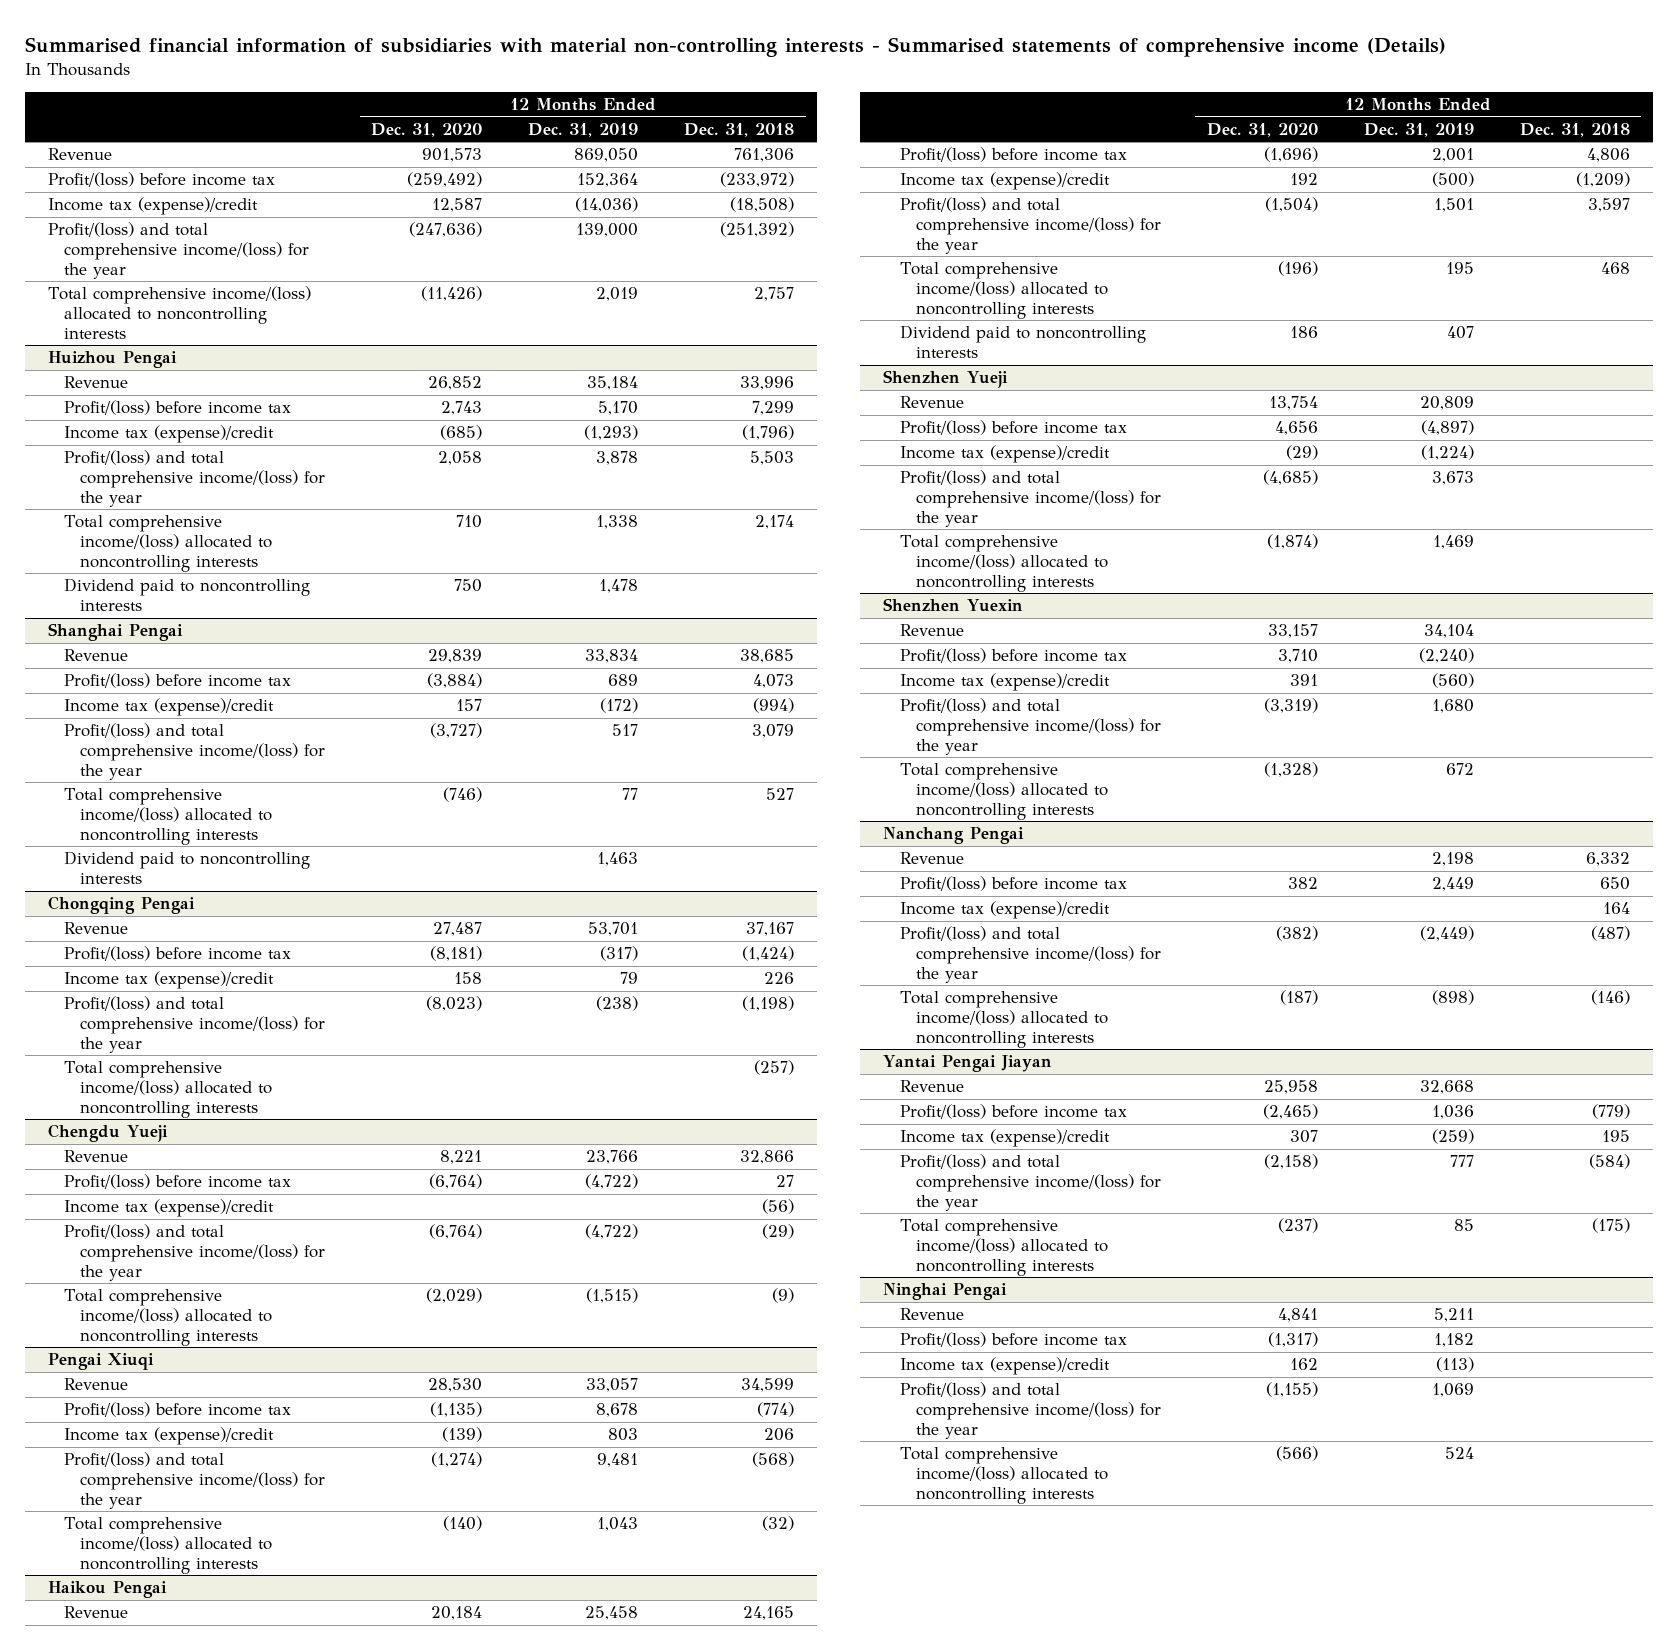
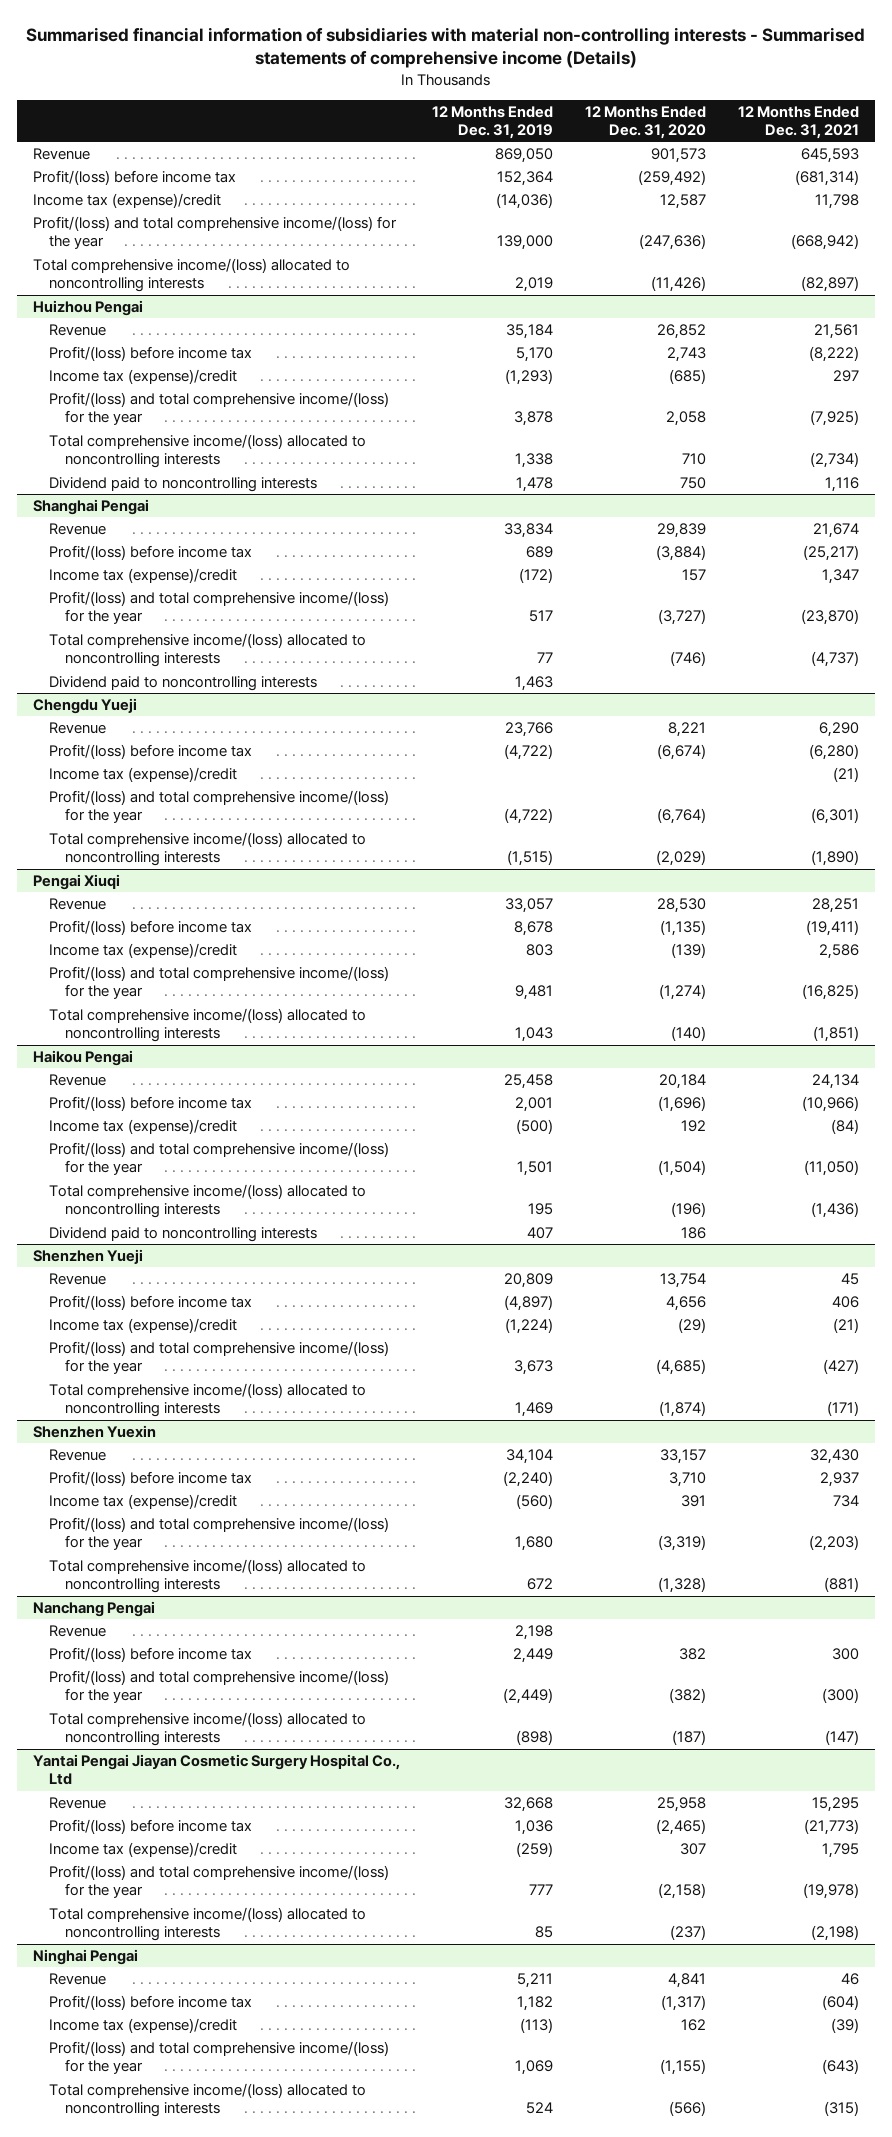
- | 12 Months Ended Dec. 31, 2020 | 12 Months Ended Dec. 31, 2019 | 12 Months Ended Dec. 31, 2018
+ | 12 Months Ended Dec. 31, 2019 | 12 Months Ended Dec. 31, 2020 | 12 Months Ended Dec. 31, 2021
- Chongqing Pengai
- Revenue | 27,487 | 53,701 | 37,167
- Profit/(loss) before income tax | (8,181) | (317) | (1,424)
- Income tax (expense)/credit | 158 | 79 | 226
- Profit/(loss) and total comprehensive income/(loss) for the year | (8,023) | (238) | (1,198)
- Total comprehensive income/(loss) allocated to noncontrolling interests | | | (257)
@ Chengdu Yueji
- Profit/(loss) before income tax | (6,764) | (4,722) | 27
+ Profit/(loss) before income tax | (4,722) | (6,674) | (6,280)
@ Nanchang Pengai
- Income tax (expense)/credit | | | 164
- Yantai Pengai Jiayan
+ Yantai Pengai Jiayan Cosmetic Surgery Hospital Co., Ltd

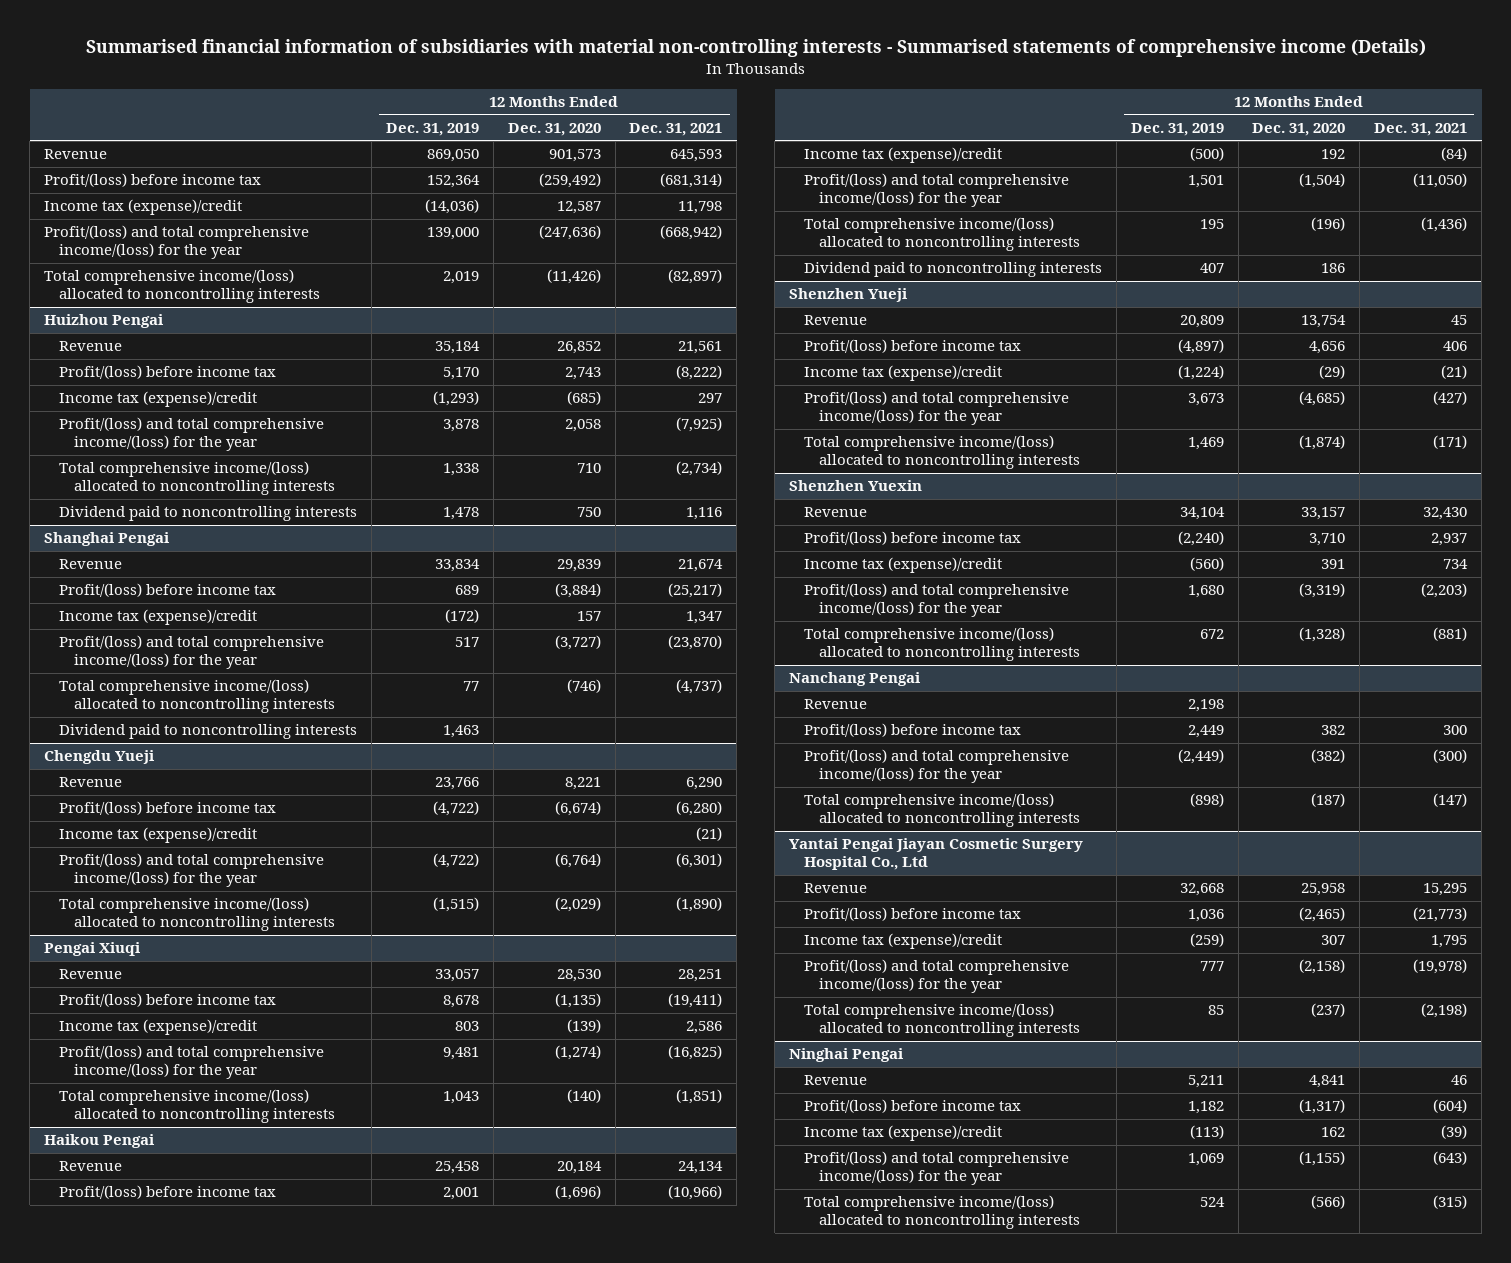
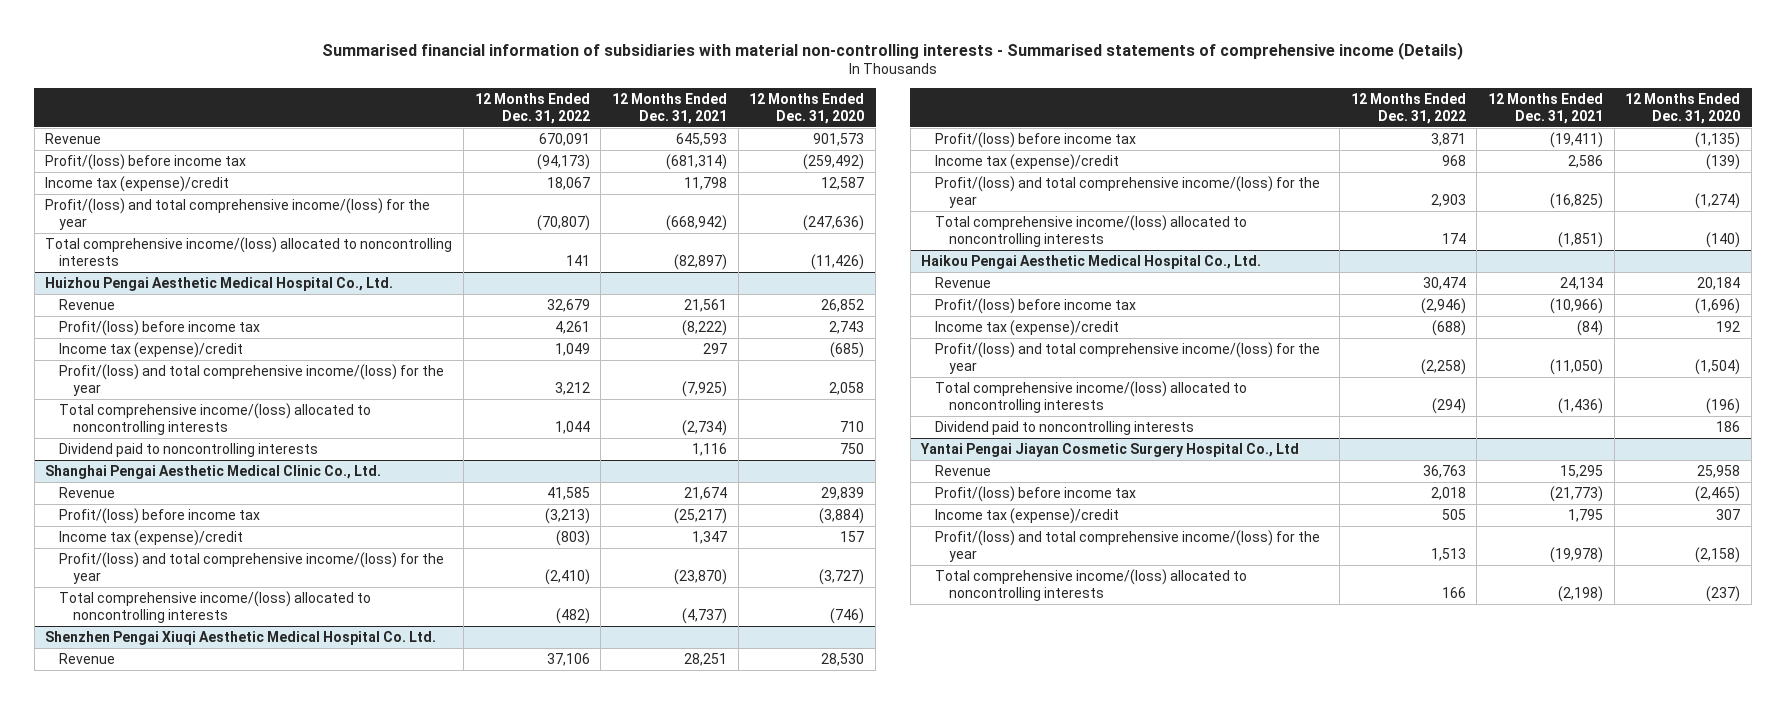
- | 12 Months Ended Dec. 31, 2019 | 12 Months Ended Dec. 31, 2020 | 12 Months Ended Dec. 31, 2021
+ | 12 Months Ended Dec. 31, 2022 | 12 Months Ended Dec. 31, 2021 | 12 Months Ended Dec. 31, 2020
- Huizhou Pengai
+ Huizhou Pengai Aesthetic Medical Hospital Co., Ltd.
- Shanghai Pengai
+ Shanghai Pengai Aesthetic Medical Clinic Co., Ltd.
- Dividend paid to noncontrolling interests | 1,463 | |
- Chengdu Yueji
- Revenue | 23,766 | 8,221 | 6,290
- Profit/(loss) before income tax | (4,722) | (6,674) | (6,280)
- Income tax (expense)/credit | | | (21)
- Profit/(loss) and total comprehensive income/(loss) for the year | (4,722) | (6,764) | (6,301)
- Total comprehensive income/(loss) allocated to noncontrolling interests | (1,515) | (2,029) | (1,890)
- Pengai Xiuqi
+ Shenzhen Pengai Xiuqi Aesthetic Medical Hospital Co. Ltd.
- Haikou Pengai
+ Haikou Pengai Aesthetic Medical Hospital Co., Ltd.
- Shenzhen Yueji
- Revenue | 20,809 | 13,754 | 45
- Profit/(loss) before income tax | (4,897) | 4,656 | 406
- Income tax (expense)/credit | (1,224) | (29) | (21)
- Profit/(loss) and total comprehensive income/(loss) for the year | 3,673 | (4,685) | (427)
- Total comprehensive income/(loss) allocated to noncontrolling interests | 1,469 | (1,874) | (171)
- Shenzhen Yuexin
- Revenue | 34,104 | 33,157 | 32,430
- Profit/(loss) before income tax | (2,240) | 3,710 | 2,937
- Income tax (expense)/credit | (560) | 391 | 734
- Profit/(loss) and total comprehensive income/(loss) for the year | 1,680 | (3,319) | (2,203)
- Total comprehensive income/(loss) allocated to noncontrolling interests | 672 | (1,328) | (881)
- Nanchang Pengai
- Revenue | 2,198 | |
- Profit/(loss) before income tax | 2,449 | 382 | 300
- Profit/(loss) and total comprehensive income/(loss) for the year | (2,449) | (382) | (300)
- Total comprehensive income/(loss) allocated to noncontrolling interests | (898) | (187) | (147)
- Ninghai Pengai
- Revenue | 5,211 | 4,841 | 46
- Profit/(loss) before income tax | 1,182 | (1,317) | (604)
- Income tax (expense)/credit | (113) | 162 | (39)
- Profit/(loss) and total comprehensive income/(loss) for the year | 1,069 | (1,155) | (643)
- Total comprehensive income/(loss) allocated to noncontrolling interests | 524 | (566) | (315)

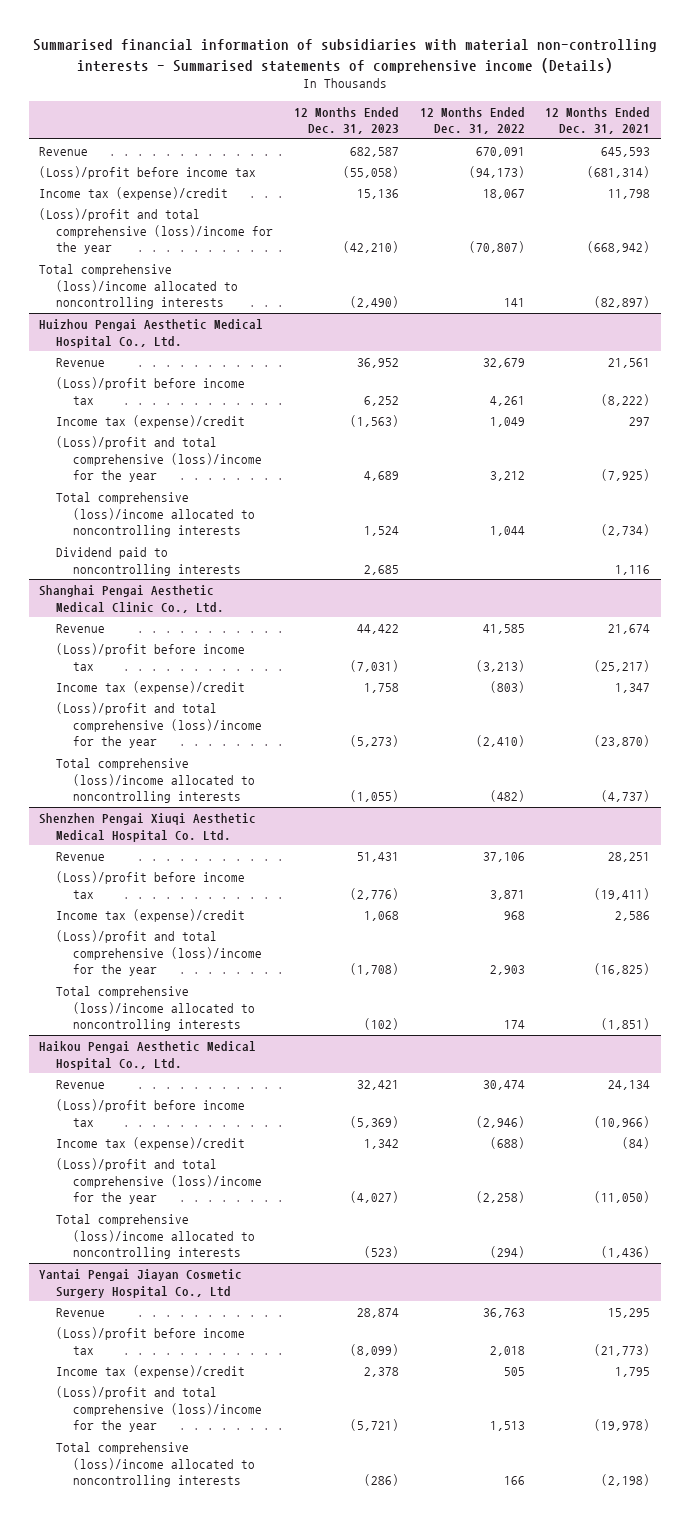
- | 12 Months Ended Dec. 31, 2022 | 12 Months Ended Dec. 31, 2021 | 12 Months Ended Dec. 31, 2020
+ | 12 Months Ended Dec. 31, 2023 | 12 Months Ended Dec. 31, 2022 | 12 Months Ended Dec. 31, 2021
- Profit/(loss) before income tax | (94,173) | (681,314) | (259,492)
+ (Loss)/profit before income tax | (55,058) | (94,173) | (681,314)
- Profit/(loss) and total comprehensive income/(loss) for the year | (70,807) | (668,942) | (247,636)
- Total comprehensive income/(loss) allocated to noncontrolling interests | 141 | (82,897) | (11,426)
+ (Loss)/profit and total comprehensive (loss)/income for the year | (42,210) | (70,807) | (668,942)
+ Total comprehensive (loss)/income allocated to noncontrolling interests | (2,490) | 141 | (82,897)
@ Huizhou Pengai Aesthetic Medical Hospital Co., Ltd.
- Profit/(loss) before income tax | 4,261 | (8,222) | 2,743
+ (Loss)/profit before income tax | 6,252 | 4,261 | (8,222)
- Profit/(loss) and total comprehensive income/(loss) for the year | 3,212 | (7,925) | 2,058
- Total comprehensive income/(loss) allocated to noncontrolling interests | 1,044 | (2,734) | 710
+ (Loss)/profit and total comprehensive (loss)/income for the year | 4,689 | 3,212 | (7,925)
+ Total comprehensive (loss)/income allocated to noncontrolling interests | 1,524 | 1,044 | (2,734)
@ Shanghai Pengai Aesthetic Medical Clinic Co., Ltd.
- Profit/(loss) before income tax | (3,213) | (25,217) | (3,884)
+ (Loss)/profit before income tax | (7,031) | (3,213) | (25,217)
- Profit/(loss) and total comprehensive income/(loss) for the year | (2,410) | (23,870) | (3,727)
- Total comprehensive income/(loss) allocated to noncontrolling interests | (482) | (4,737) | (746)
+ (Loss)/profit and total comprehensive (loss)/income for the year | (5,273) | (2,410) | (23,870)
+ Total comprehensive (loss)/income allocated to noncontrolling interests | (1,055) | (482) | (4,737)
@ Shenzhen Pengai Xiuqi Aesthetic Medical Hospital Co. Ltd.
- Profit/(loss) before income tax | 3,871 | (19,411) | (1,135)
+ (Loss)/profit before income tax | (2,776) | 3,871 | (19,411)
- Profit/(loss) and total comprehensive income/(loss) for the year | 2,903 | (16,825) | (1,274)
- Total comprehensive income/(loss) allocated to noncontrolling interests | 174 | (1,851) | (140)
+ (Loss)/profit and total comprehensive (loss)/income for the year | (1,708) | 2,903 | (16,825)
+ Total comprehensive (loss)/income allocated to noncontrolling interests | (102) | 174 | (1,851)
@ Haikou Pengai Aesthetic Medical Hospital Co., Ltd.
- Profit/(loss) before income tax | (2,946) | (10,966) | (1,696)
+ (Loss)/profit before income tax | (5,369) | (2,946) | (10,966)
- Profit/(loss) and total comprehensive income/(loss) for the year | (2,258) | (11,050) | (1,504)
- Total comprehensive income/(loss) allocated to noncontrolling interests | (294) | (1,436) | (196)
- Dividend paid to noncontrolling interests | | | 186
+ (Loss)/profit and total comprehensive (loss)/income for the year | (4,027) | (2,258) | (11,050)
+ Total comprehensive (loss)/income allocated to noncontrolling interests | (523) | (294) | (1,436)
@ Yantai Pengai Jiayan Cosmetic Surgery Hospital Co., Ltd
- Profit/(loss) before income tax | 2,018 | (21,773) | (2,465)
+ (Loss)/profit before income tax | (8,099) | 2,018 | (21,773)
- Profit/(loss) and total comprehensive income/(loss) for the year | 1,513 | (19,978) | (2,158)
- Total comprehensive income/(loss) allocated to noncontrolling interests | 166 | (2,198) | (237)
+ (Loss)/profit and total comprehensive (loss)/income for the year | (5,721) | 1,513 | (19,978)
+ Total comprehensive (loss)/income allocated to noncontrolling interests | (286) | 166 | (2,198)

